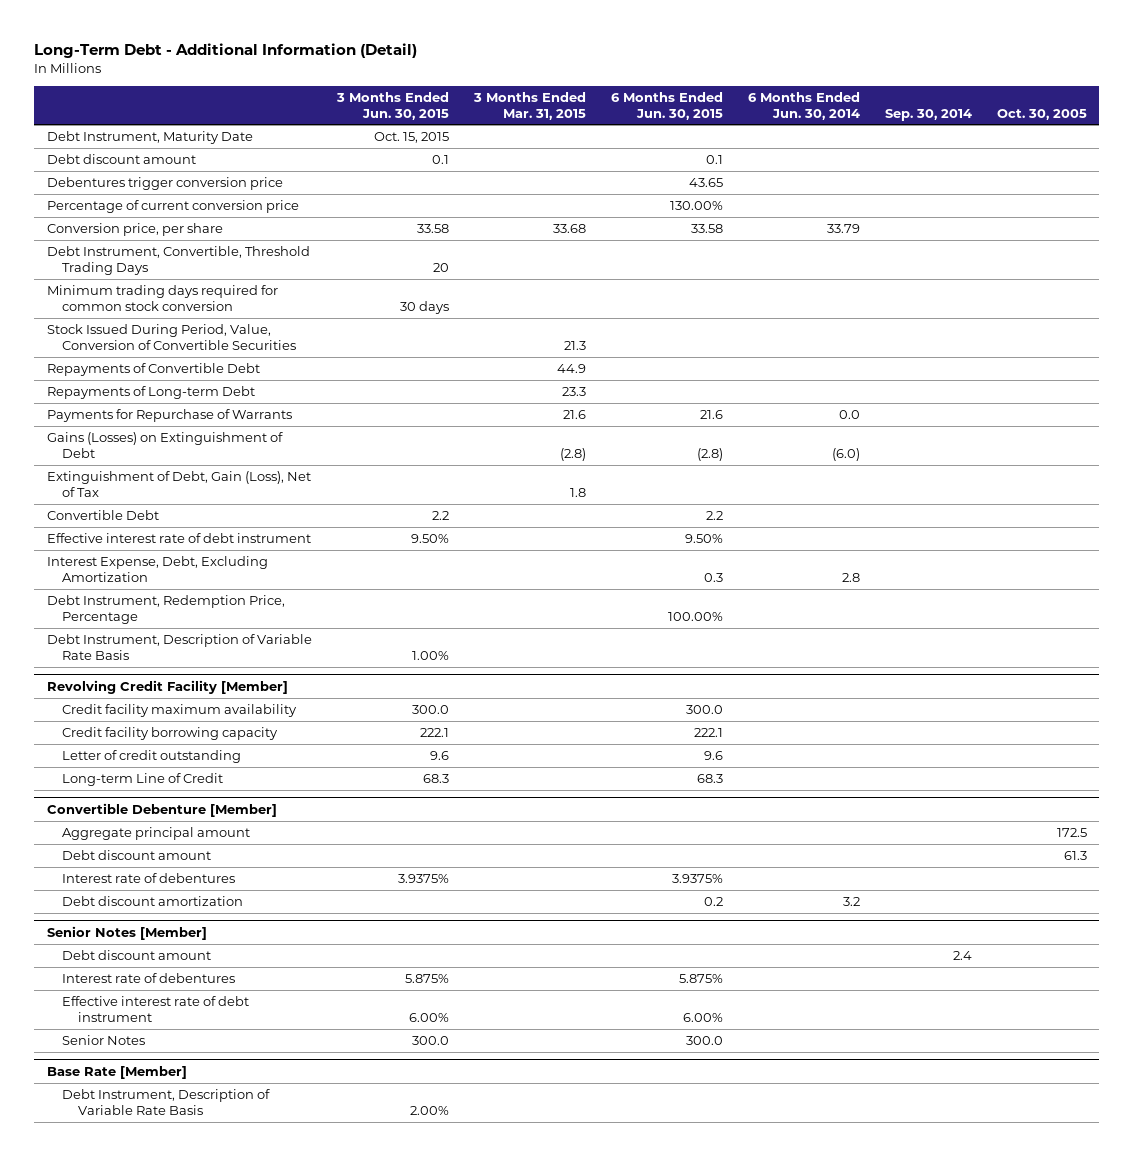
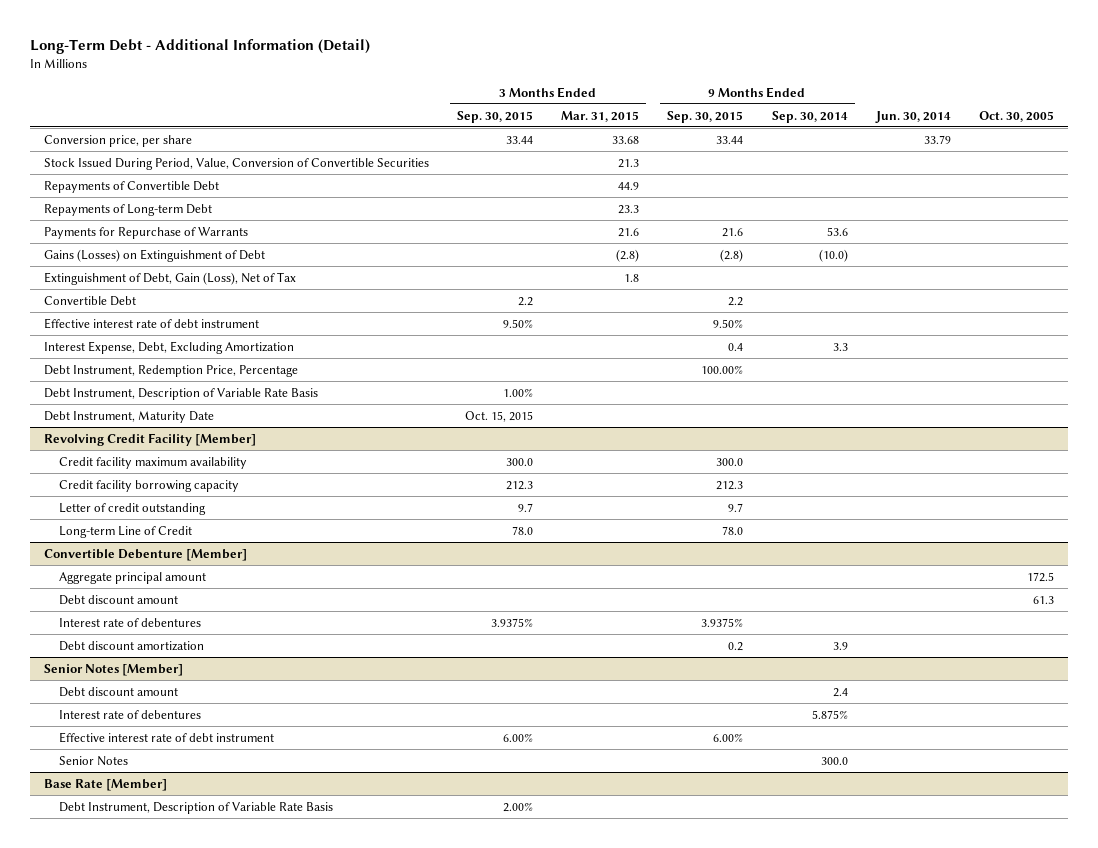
- | 3 Months Ended Jun. 30, 2015 | 3 Months Ended Mar. 31, 2015 | 6 Months Ended Jun. 30, 2015 | 6 Months Ended Jun. 30, 2014 | Sep. 30, 2014 | Oct. 30, 2005
+ | 3 Months Ended Sep. 30, 2015 | 3 Months Ended Mar. 31, 2015 | 9 Months Ended Sep. 30, 2015 | 9 Months Ended Sep. 30, 2014 | Jun. 30, 2014 | Oct. 30, 2005
- Debt discount amount | 0.1 | | 0.1 | | |
- Debentures trigger conversion price | | | 43.65 | | |
- Percentage of current conversion price | | | 130.00% | | |
- Debt Instrument, Convertible, Threshold Trading Days | 20 | | | | |
- Minimum trading days required for common stock conversion | 30 days | | | | |
moved down: Debt Instrument, Maturity Date | Oct. 15, 2015 | | | | |

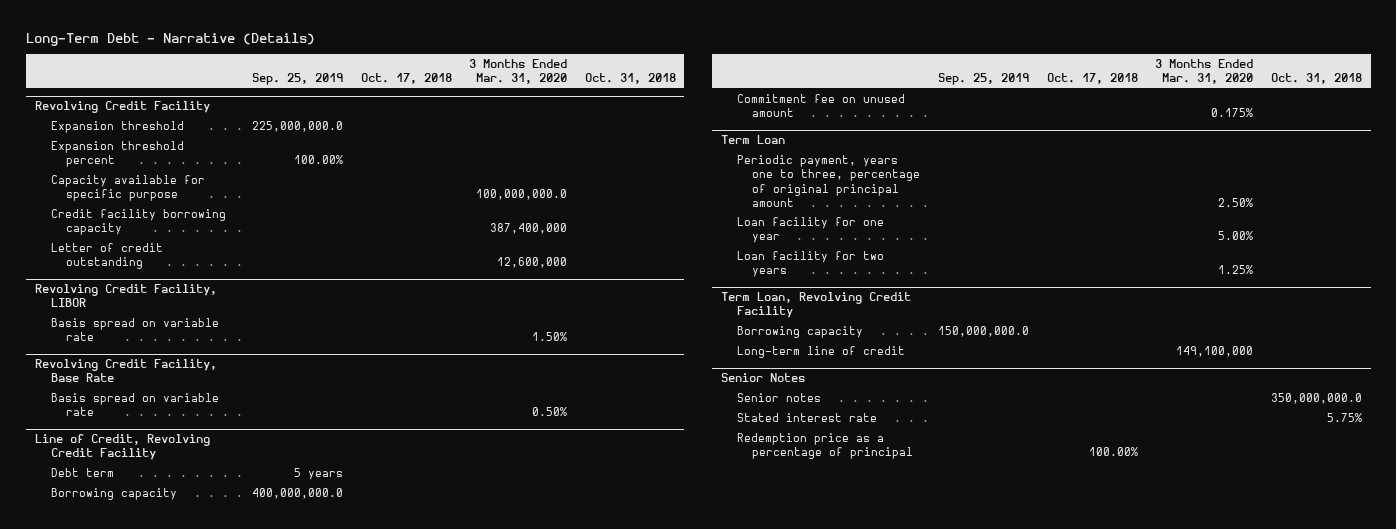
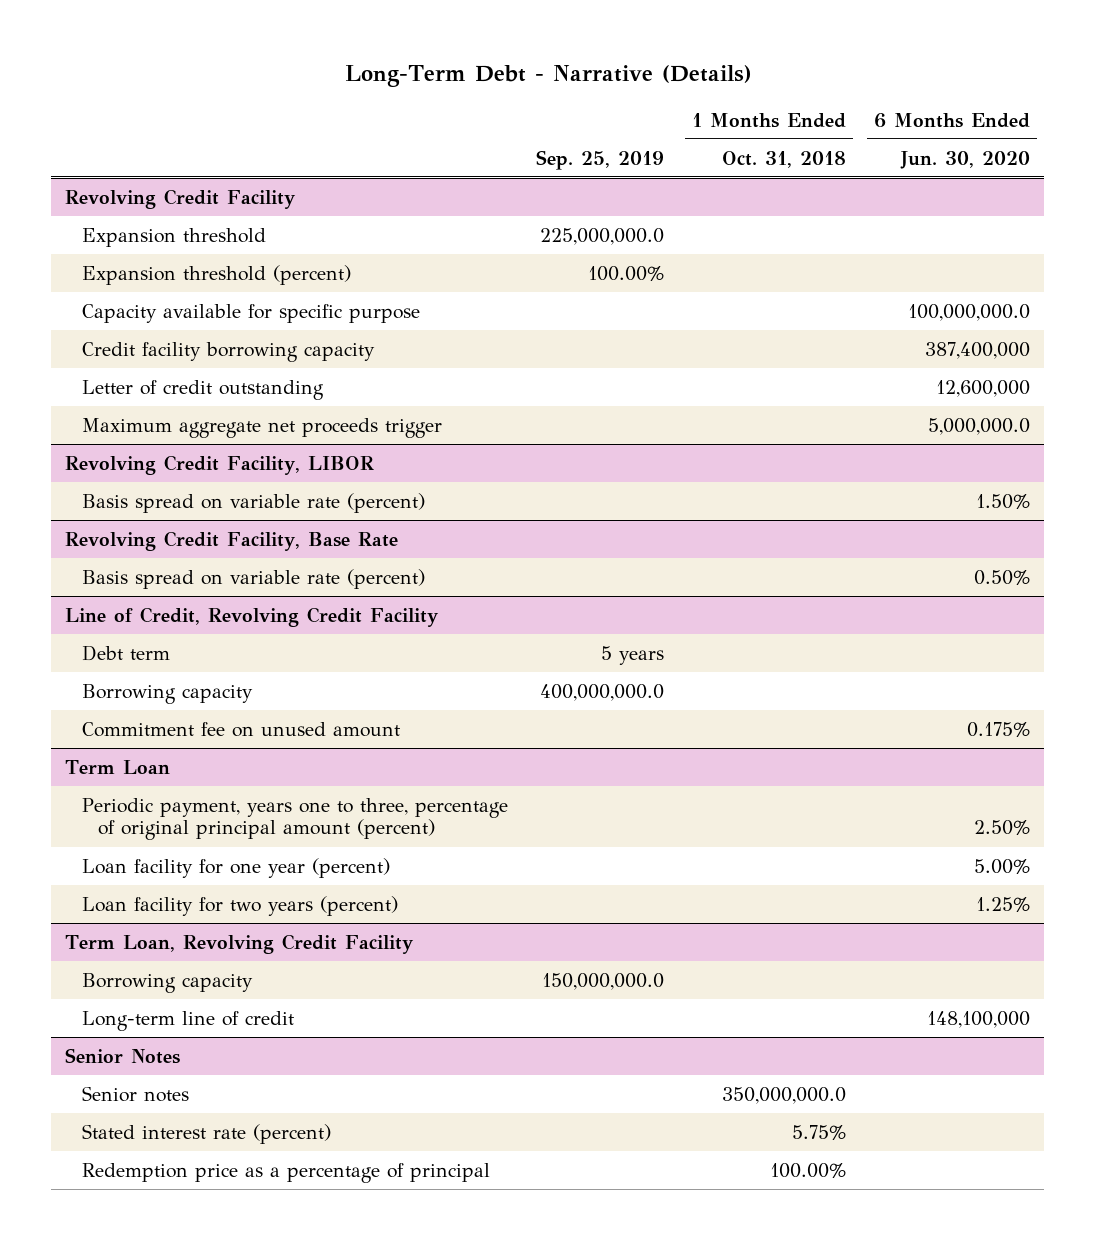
- | Sep. 25, 2019 | Oct. 17, 2018 | 3 Months Ended Mar. 31, 2020 | Oct. 31, 2018
+ | Sep. 25, 2019 | 1 Months Ended Oct. 31, 2018 | 6 Months Ended Jun. 30, 2020
@ Revolving Credit Facility
- Expansion threshold percent | 100.00% | | |
+ Expansion threshold (percent) | 100.00% | |
+ Maximum aggregate net proceeds trigger | | | 5,000,000.0
@ Revolving Credit Facility, LIBOR
- Basis spread on variable rate | | | 1.50% |
+ Basis spread on variable rate (percent) | | | 1.50%
@ Revolving Credit Facility, Base Rate
- Basis spread on variable rate | | | 0.50% |
+ Basis spread on variable rate (percent) | | | 0.50%
@ Term Loan
- Periodic payment, years one to three, percentage of original principal amount | | | 2.50% |
- Loan facility for one year | | | 5.00% |
- Loan facility for two years | | | 1.25% |
+ Periodic payment, years one to three, percentage of original principal amount (percent) | | | 2.50%
+ Loan facility for one year (percent) | | | 5.00%
+ Loan facility for two years (percent) | | | 1.25%
@ Senior Notes
- Stated interest rate | | | | 5.75%
+ Stated interest rate (percent) | | 5.75% |

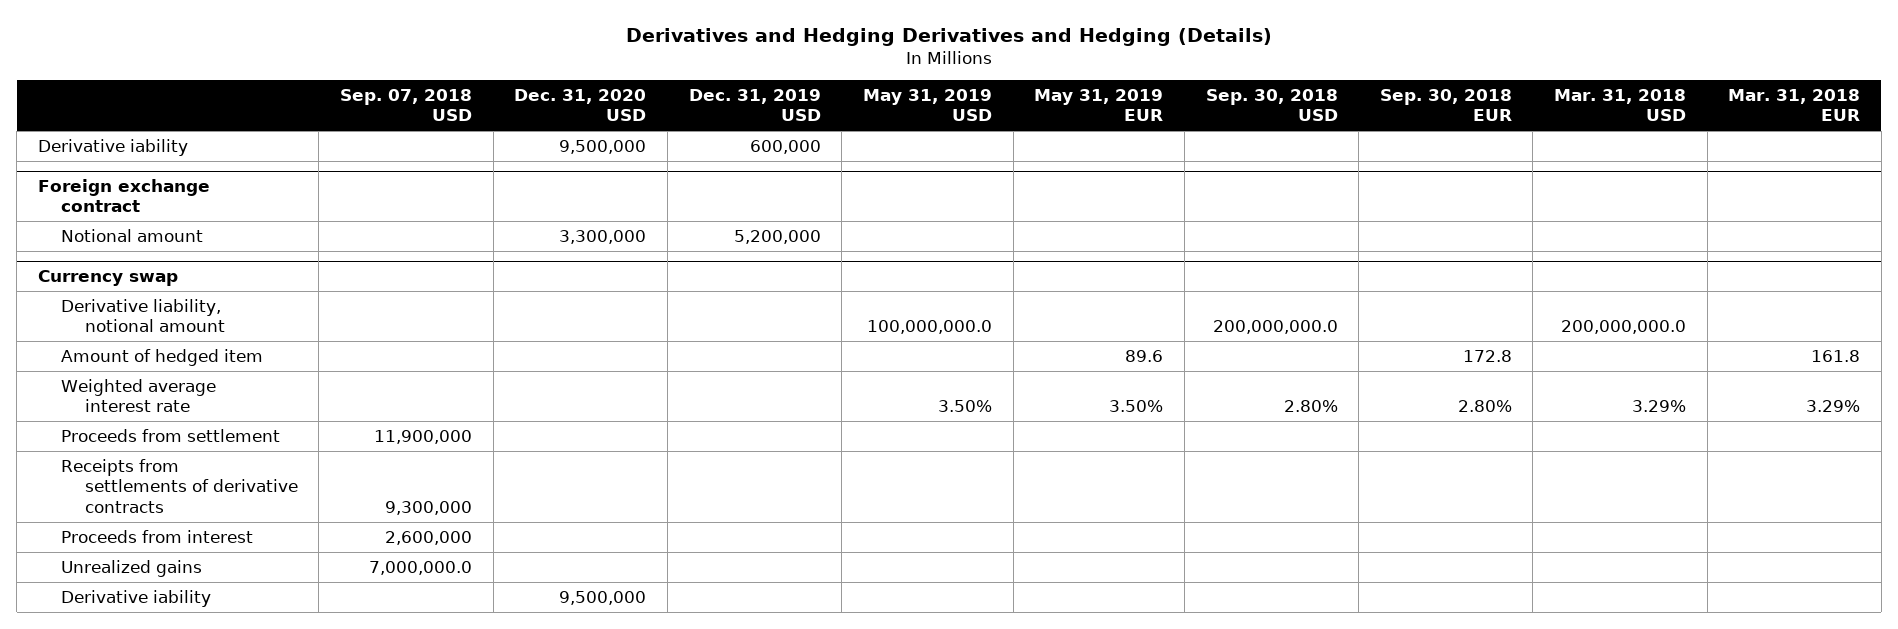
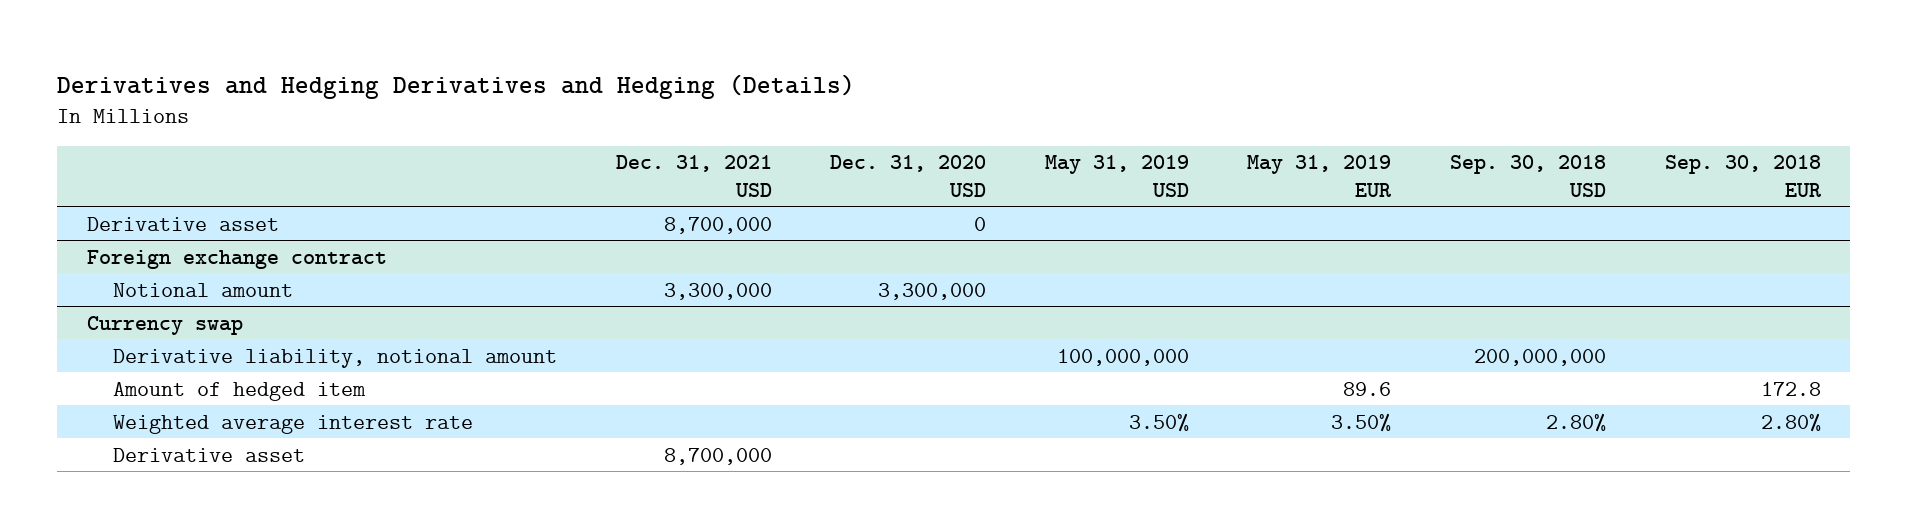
- | Sep. 07, 2018 USD | Dec. 31, 2020 USD | Dec. 31, 2019 USD | May 31, 2019 USD | May 31, 2019 EUR | Sep. 30, 2018 USD | Sep. 30, 2018 EUR | Mar. 31, 2018 USD | Mar. 31, 2018 EUR
+ | Dec. 31, 2021 USD | Dec. 31, 2020 USD | May 31, 2019 USD | May 31, 2019 EUR | Sep. 30, 2018 USD | Sep. 30, 2018 EUR
- Derivative iability | | 9,500,000 | 600,000 | | | | | |
+ Derivative asset | 8,700,000 | 0 | | | |
@ Currency swap
- Derivative liability, notional amount | | | | 100,000,000.0 | | 200,000,000.0 | | 200,000,000.0 |
+ Derivative liability, notional amount | | | 100,000,000 | | 200,000,000 |
- Proceeds from settlement | 11,900,000 | | | | | | | |
- Receipts from settlements of derivative contracts | 9,300,000 | | | | | | | |
- Proceeds from interest | 2,600,000 | | | | | | | |
- Unrealized gains | 7,000,000.0 | | | | | | | |
- Derivative iability | | 9,500,000 | | | | | | |
+ Derivative asset | 8,700,000 | | | | |

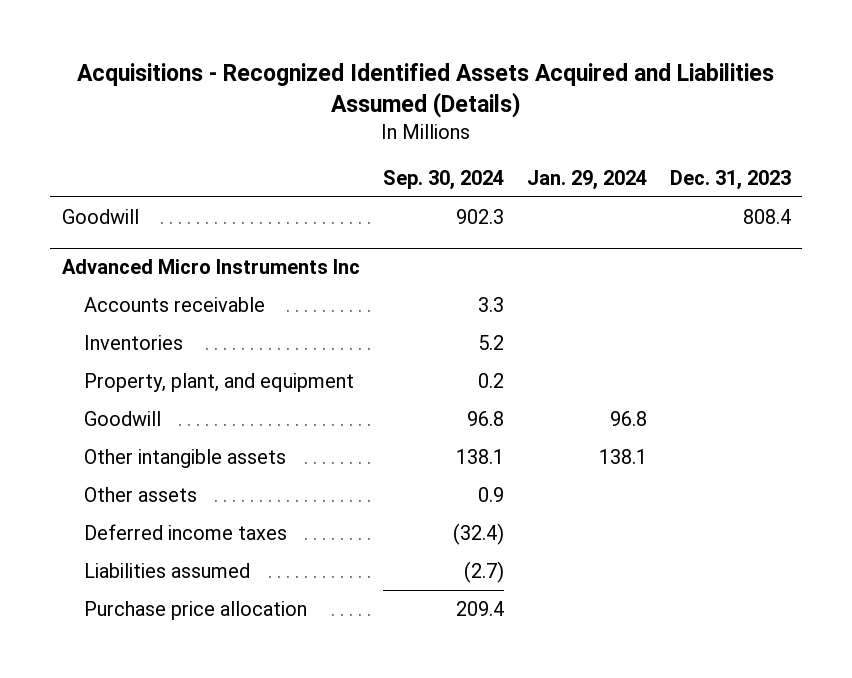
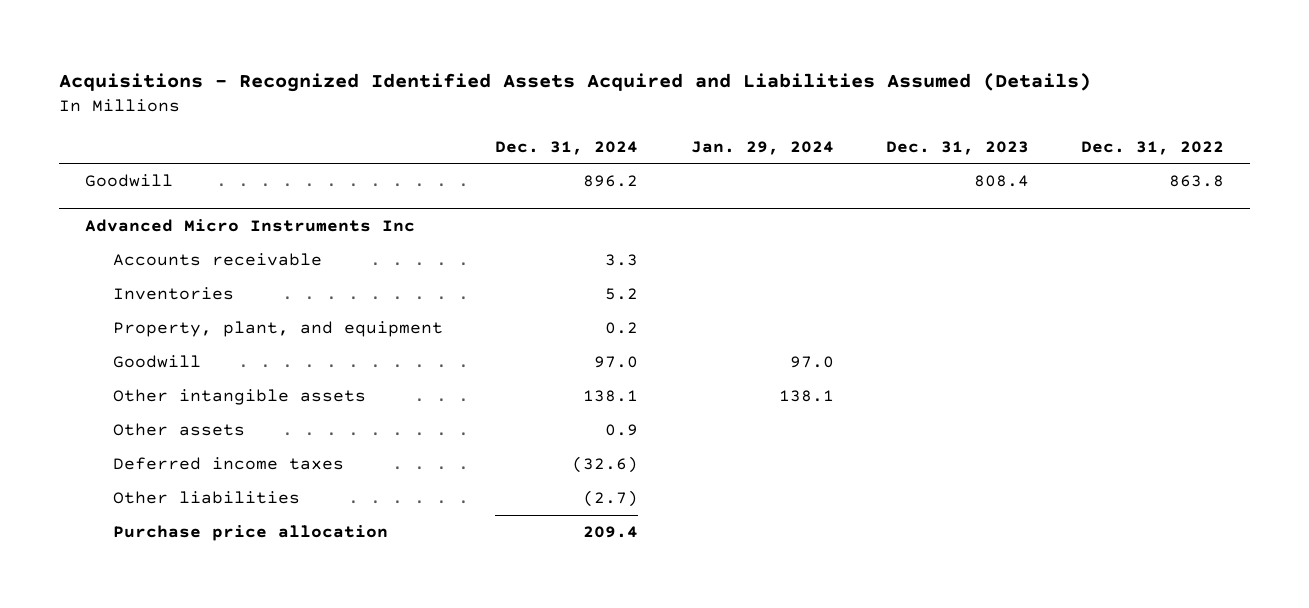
- | Sep. 30, 2024 | Jan. 29, 2024 | Dec. 31, 2023
+ | Dec. 31, 2024 | Jan. 29, 2024 | Dec. 31, 2023 | Dec. 31, 2022
@ Advanced Micro Instruments Inc
- Goodwill | 96.8 | 96.8 |
+ Goodwill | 97.0 | 97.0 | |
- Liabilities assumed | (2.7) | |
+ Other liabilities | (2.7) | | |

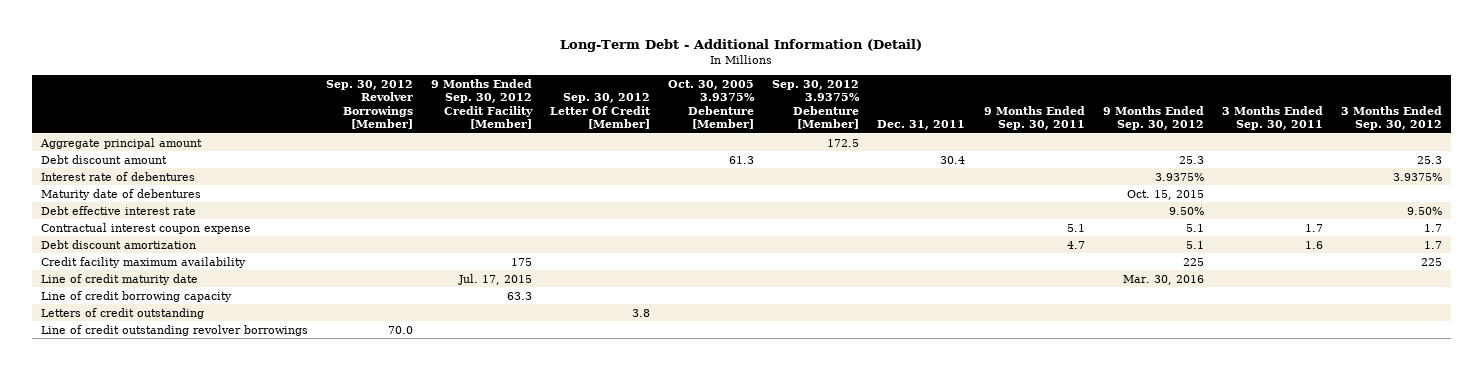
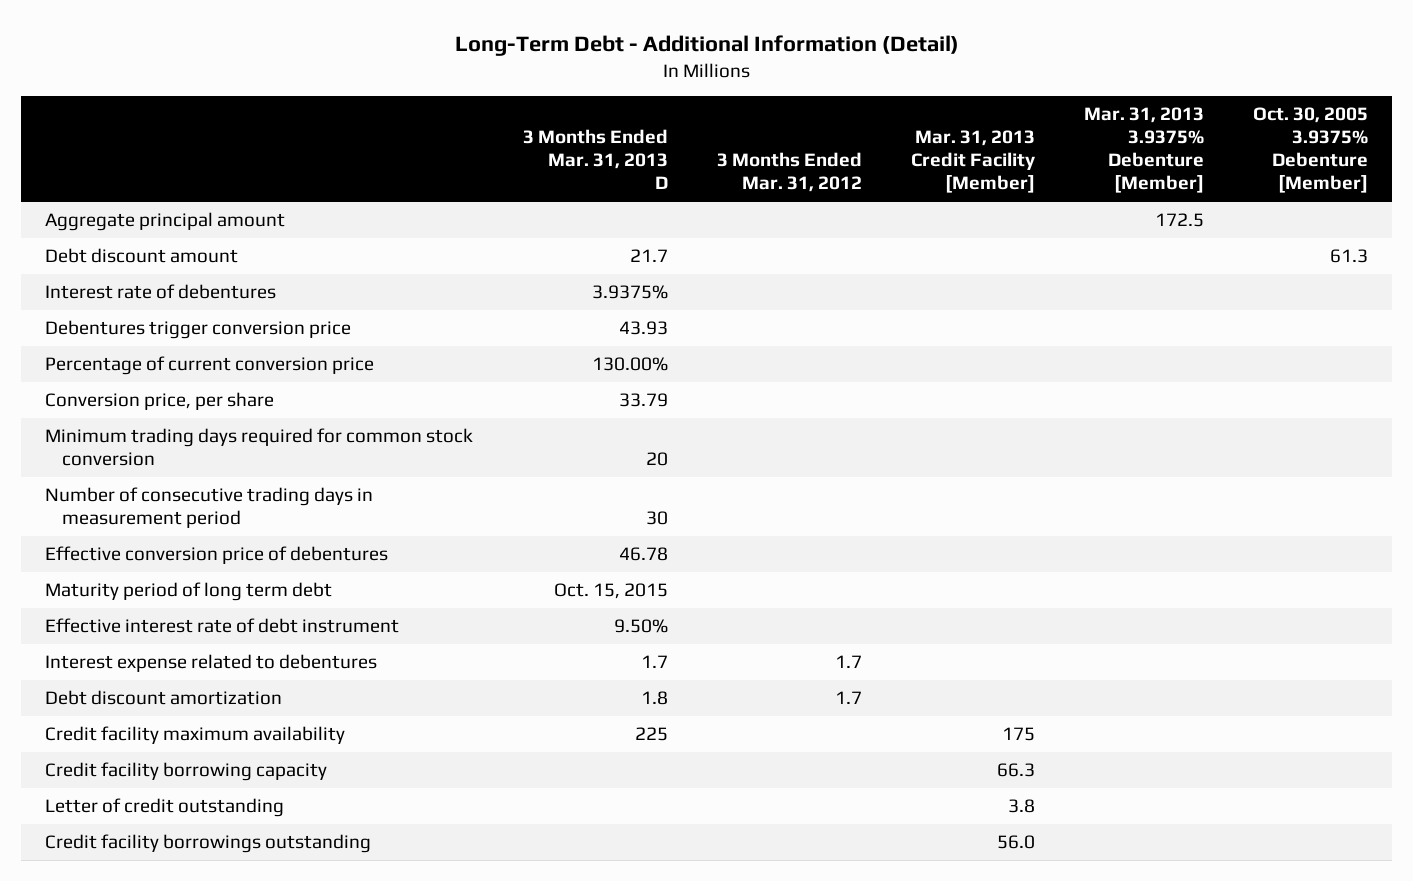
- | Sep. 30, 2012 Revolver Borrowings [Member] | 9 Months Ended Sep. 30, 2012 Credit Facility [Member] | Sep. 30, 2012 Letter Of Credit [Member] | Oct. 30, 2005 3.9375% Debenture [Member] | Sep. 30, 2012 3.9375% Debenture [Member] | Dec. 31, 2011 | 9 Months Ended Sep. 30, 2011 | 9 Months Ended Sep. 30, 2012 | 3 Months Ended Sep. 30, 2011 | 3 Months Ended Sep. 30, 2012
+ | 3 Months Ended Mar. 31, 2013 D | 3 Months Ended Mar. 31, 2012 | Mar. 31, 2013 Credit Facility [Member] | Mar. 31, 2013 3.9375% Debenture [Member] | Oct. 30, 2005 3.9375% Debenture [Member]
- Maturity date of debentures | | | | | | | | Oct. 15, 2015 | |
- Debt effective interest rate | | | | | | | | 9.50% | | 9.50%
- Contractual interest coupon expense | | | | | | | 5.1 | 5.1 | 1.7 | 1.7
+ Debentures trigger conversion price | 43.93 | | | |
+ Percentage of current conversion price | 130.00% | | | |
+ Conversion price, per share | 33.79 | | | |
+ Minimum trading days required for common stock conversion | 20 | | | |
+ Number of consecutive trading days in measurement period | 30 | | | |
+ Effective conversion price of debentures | 46.78 | | | |
+ Maturity period of long term debt | Oct. 15, 2015 | | | |
+ Effective interest rate of debt instrument | 9.50% | | | |
+ Interest expense related to debentures | 1.7 | 1.7 | | |
- Line of credit maturity date | | Jul. 17, 2015 | | | | | | Mar. 30, 2016 | |
- Line of credit borrowing capacity | | 63.3 | | | | | | | |
- Letters of credit outstanding | | | 3.8 | | | | | | |
- Line of credit outstanding revolver borrowings | 70.0 | | | | | | | | |
+ Credit facility borrowing capacity | | | 66.3 | |
+ Letter of credit outstanding | | | 3.8 | |
+ Credit facility borrowings outstanding | | | 56.0 | |

